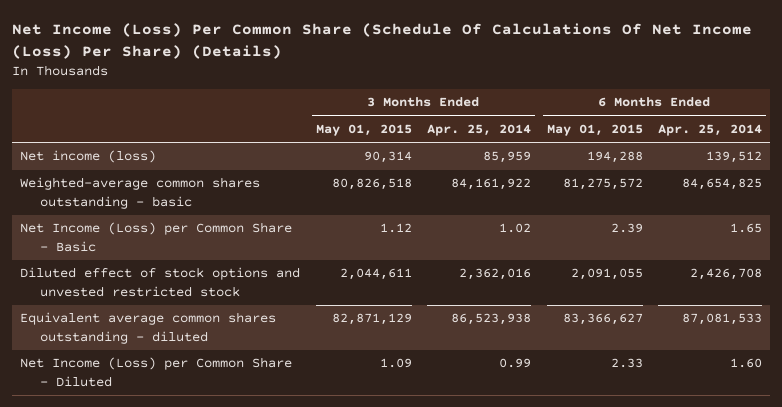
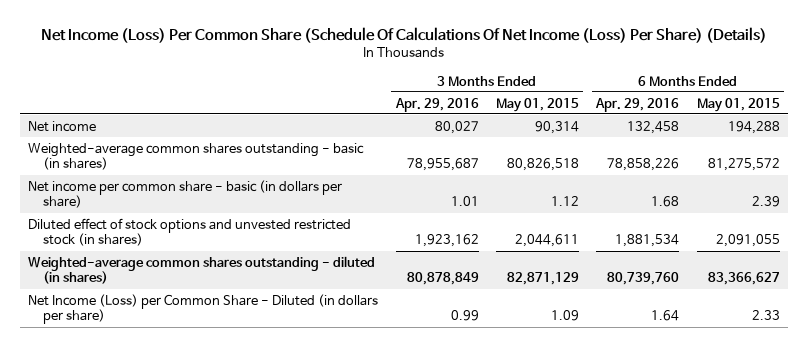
- | 3 Months Ended May 01, 2015 | 3 Months Ended Apr. 25, 2014 | 6 Months Ended May 01, 2015 | 6 Months Ended Apr. 25, 2014
+ | 3 Months Ended Apr. 29, 2016 | 3 Months Ended May 01, 2015 | 6 Months Ended Apr. 29, 2016 | 6 Months Ended May 01, 2015
- Net income (loss) | 90,314 | 85,959 | 194,288 | 139,512
- Weighted-average common shares outstanding - basic | 80,826,518 | 84,161,922 | 81,275,572 | 84,654,825
- Net Income (Loss) per Common Share - Basic | 1.12 | 1.02 | 2.39 | 1.65
- Diluted effect of stock options and unvested restricted stock | 2,044,611 | 2,362,016 | 2,091,055 | 2,426,708
- Equivalent average common shares outstanding - diluted | 82,871,129 | 86,523,938 | 83,366,627 | 87,081,533
- Net Income (Loss) per Common Share - Diluted | 1.09 | 0.99 | 2.33 | 1.60
+ Net income | 80,027 | 90,314 | 132,458 | 194,288
+ Weighted-average common shares outstanding - basic (in shares) | 78,955,687 | 80,826,518 | 78,858,226 | 81,275,572
+ Net income per common share - basic (in dollars per share) | 1.01 | 1.12 | 1.68 | 2.39
+ Diluted effect of stock options and unvested restricted stock (in shares) | 1,923,162 | 2,044,611 | 1,881,534 | 2,091,055
+ Weighted-average common shares outstanding - diluted (in shares) | 80,878,849 | 82,871,129 | 80,739,760 | 83,366,627
+ Net Income (Loss) per Common Share - Diluted (in dollars per share) | 0.99 | 1.09 | 1.64 | 2.33

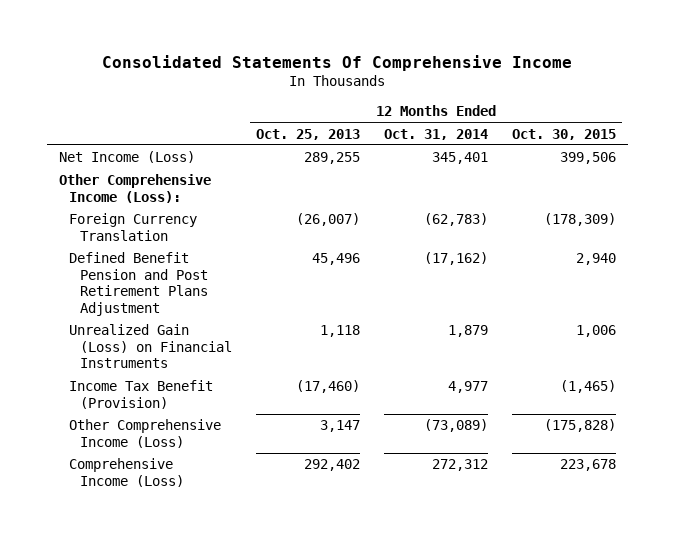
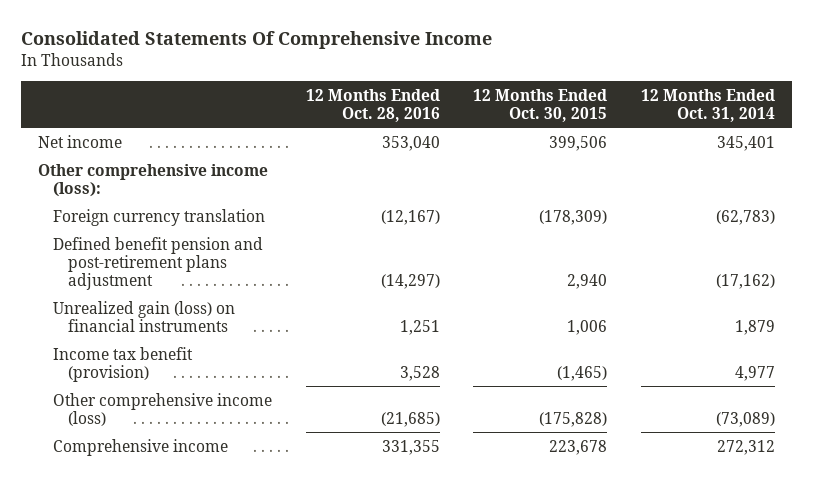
- | 12 Months Ended Oct. 25, 2013 | 12 Months Ended Oct. 31, 2014 | 12 Months Ended Oct. 30, 2015
+ | 12 Months Ended Oct. 28, 2016 | 12 Months Ended Oct. 30, 2015 | 12 Months Ended Oct. 31, 2014
- Net Income (Loss) | 289,255 | 345,401 | 399,506
- Other Comprehensive Income (Loss):
- Foreign Currency Translation | (26,007) | (62,783) | (178,309)
- Defined Benefit Pension and Post Retirement Plans Adjustment | 45,496 | (17,162) | 2,940
- Unrealized Gain (Loss) on Financial Instruments | 1,118 | 1,879 | 1,006
- Income Tax Benefit (Provision) | (17,460) | 4,977 | (1,465)
- Other Comprehensive Income (Loss) | 3,147 | (73,089) | (175,828)
- Comprehensive Income (Loss) | 292,402 | 272,312 | 223,678
+ Net income | 353,040 | 399,506 | 345,401
+ Other comprehensive income (loss):
+ Foreign currency translation | (12,167) | (178,309) | (62,783)
+ Defined benefit pension and post-retirement plans adjustment | (14,297) | 2,940 | (17,162)
+ Unrealized gain (loss) on financial instruments | 1,251 | 1,006 | 1,879
+ Income tax benefit (provision) | 3,528 | (1,465) | 4,977
+ Other comprehensive income (loss) | (21,685) | (175,828) | (73,089)
+ Comprehensive income | 331,355 | 223,678 | 272,312

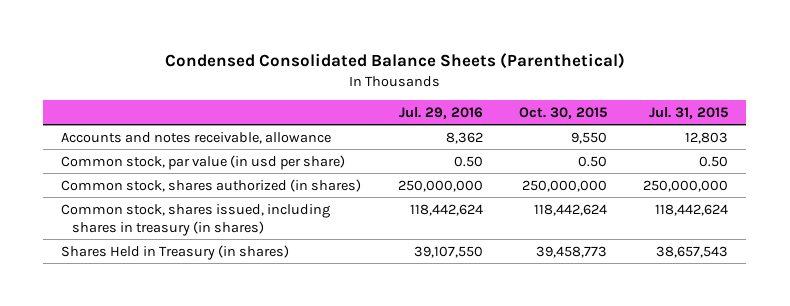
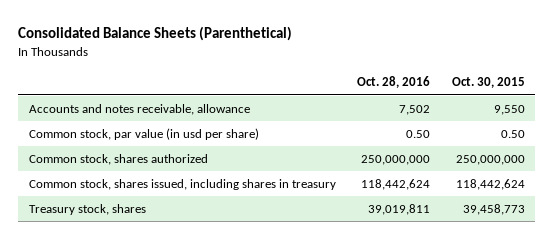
- Condensed Consolidated Balance Sheets (Parenthetical)
+ Consolidated Balance Sheets (Parenthetical)
- | Jul. 29, 2016 | Oct. 30, 2015 | Jul. 31, 2015
+ | Oct. 28, 2016 | Oct. 30, 2015
- Common stock, shares authorized (in shares) | 250,000,000 | 250,000,000 | 250,000,000
- Common stock, shares issued, including shares in treasury (in shares) | 118,442,624 | 118,442,624 | 118,442,624
- Shares Held in Treasury (in shares) | 39,107,550 | 39,458,773 | 38,657,543
+ Common stock, shares authorized | 250,000,000 | 250,000,000
+ Common stock, shares issued, including shares in treasury | 118,442,624 | 118,442,624
+ Treasury stock, shares | 39,019,811 | 39,458,773

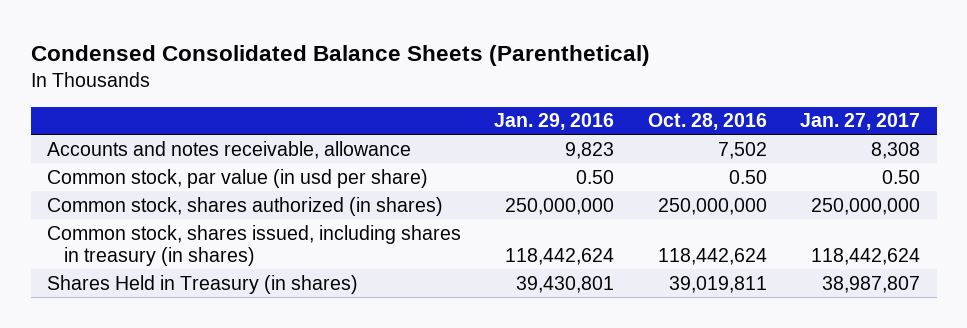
- Consolidated Balance Sheets (Parenthetical)
+ Condensed Consolidated Balance Sheets (Parenthetical)
- | Oct. 28, 2016 | Oct. 30, 2015
+ | Jan. 29, 2016 | Oct. 28, 2016 | Jan. 27, 2017
- Common stock, shares authorized | 250,000,000 | 250,000,000
- Common stock, shares issued, including shares in treasury | 118,442,624 | 118,442,624
- Treasury stock, shares | 39,019,811 | 39,458,773
+ Common stock, shares authorized (in shares) | 250,000,000 | 250,000,000 | 250,000,000
+ Common stock, shares issued, including shares in treasury (in shares) | 118,442,624 | 118,442,624 | 118,442,624
+ Shares Held in Treasury (in shares) | 39,430,801 | 39,019,811 | 38,987,807

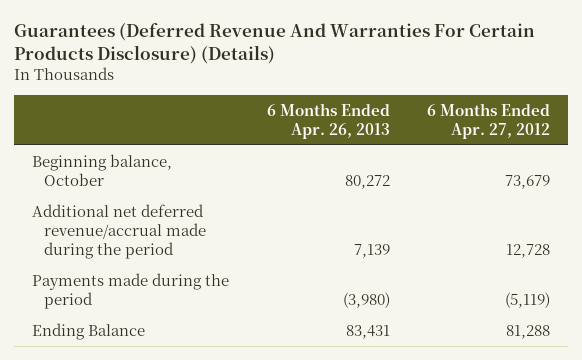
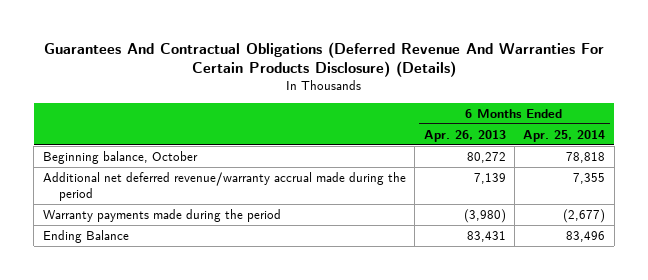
- Guarantees (Deferred Revenue And Warranties For Certain Products Disclosure) (Details)
+ Guarantees And Contractual Obligations (Deferred Revenue And Warranties For Certain Products Disclosure) (Details)
- | 6 Months Ended Apr. 26, 2013 | 6 Months Ended Apr. 27, 2012
+ | 6 Months Ended Apr. 26, 2013 | 6 Months Ended Apr. 25, 2014
- Additional net deferred revenue/accrual made during the period | 7,139 | 12,728
- Payments made during the period | (3,980) | (5,119)
+ Additional net deferred revenue/warranty accrual made during the period | 7,139 | 7,355
+ Warranty payments made during the period | (3,980) | (2,677)

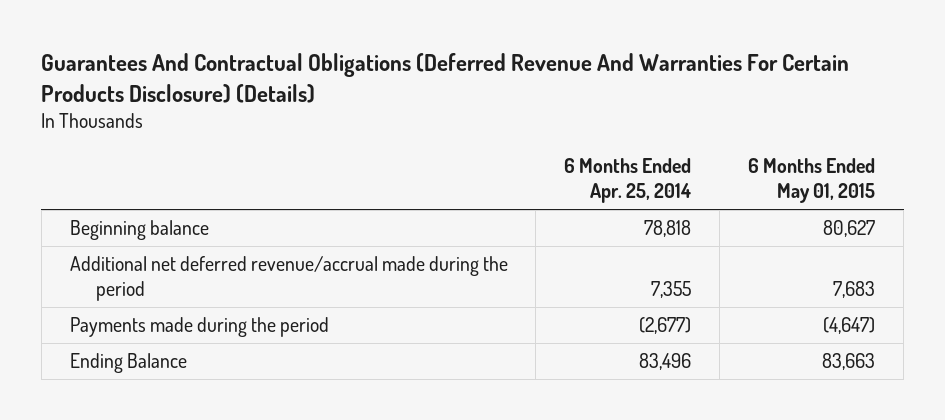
- | 6 Months Ended Apr. 26, 2013 | 6 Months Ended Apr. 25, 2014
+ | 6 Months Ended Apr. 25, 2014 | 6 Months Ended May 01, 2015
- Beginning balance, October | 80,272 | 78,818
- Additional net deferred revenue/warranty accrual made during the period | 7,139 | 7,355
- Warranty payments made during the period | (3,980) | (2,677)
+ Beginning balance | 78,818 | 80,627
+ Additional net deferred revenue/accrual made during the period | 7,355 | 7,683
+ Payments made during the period | (2,677) | (4,647)

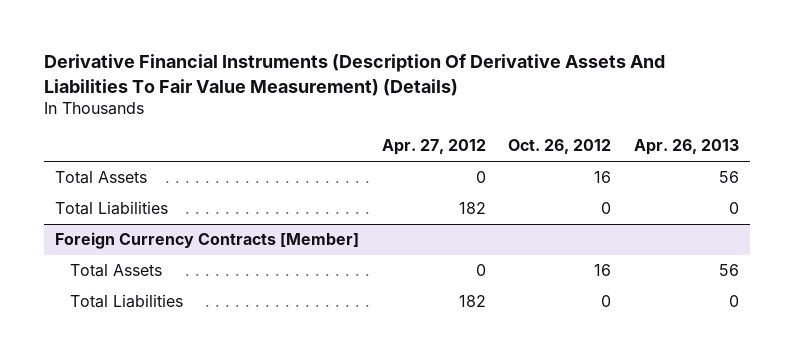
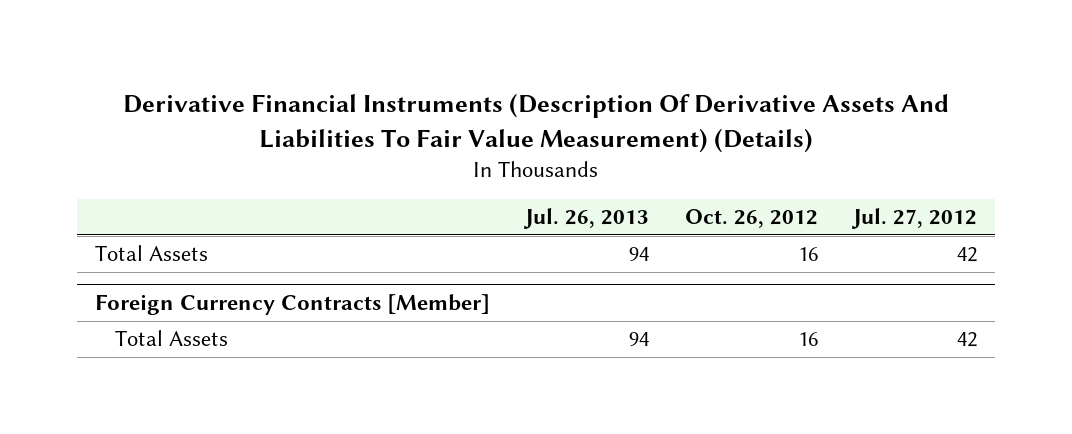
- | Apr. 27, 2012 | Oct. 26, 2012 | Apr. 26, 2013
+ | Jul. 26, 2013 | Oct. 26, 2012 | Jul. 27, 2012
- Total Liabilities | 182 | 0 | 0
@ Foreign Currency Contracts [Member]
- Total Liabilities | 182 | 0 | 0

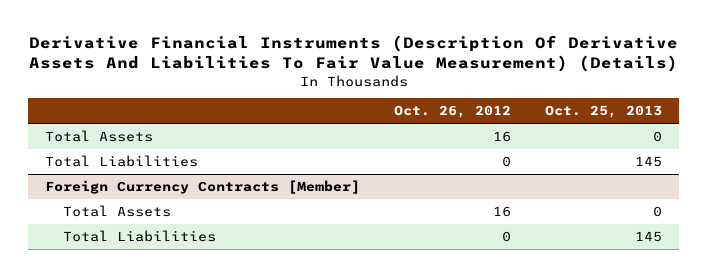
- | Jul. 26, 2013 | Oct. 26, 2012 | Jul. 27, 2012
+ | Oct. 26, 2012 | Oct. 25, 2013
+ Total Liabilities | 0 | 145
@ Foreign Currency Contracts [Member]
+ Total Liabilities | 0 | 145

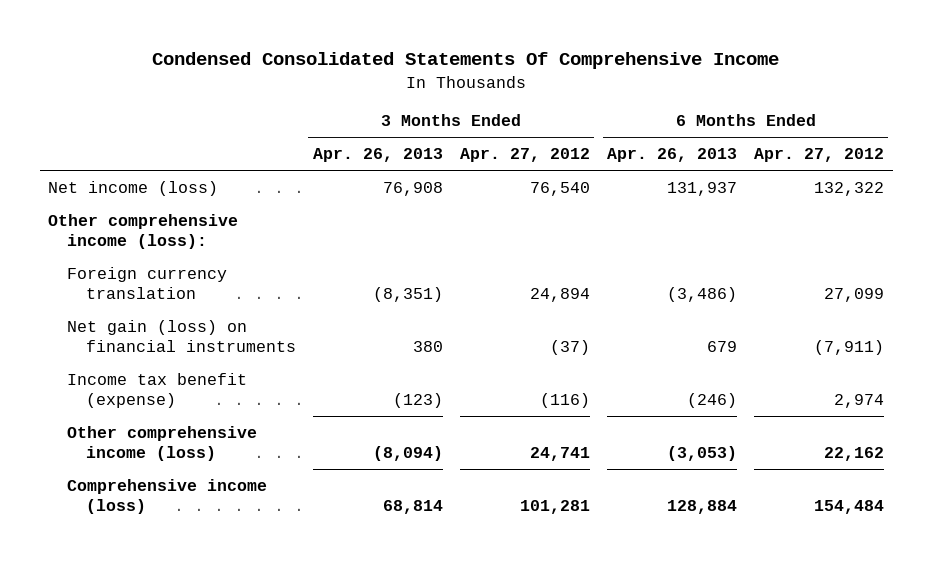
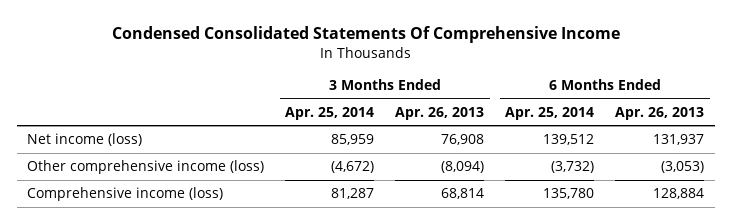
- | 3 Months Ended Apr. 26, 2013 | 3 Months Ended Apr. 27, 2012 | 6 Months Ended Apr. 26, 2013 | 6 Months Ended Apr. 27, 2012
+ | 3 Months Ended Apr. 25, 2014 | 3 Months Ended Apr. 26, 2013 | 6 Months Ended Apr. 25, 2014 | 6 Months Ended Apr. 26, 2013
- Other comprehensive income (loss):
- Foreign currency translation | (8,351) | 24,894 | (3,486) | 27,099
- Net gain (loss) on financial instruments | 380 | (37) | 679 | (7,911)
- Income tax benefit (expense) | (123) | (116) | (246) | 2,974

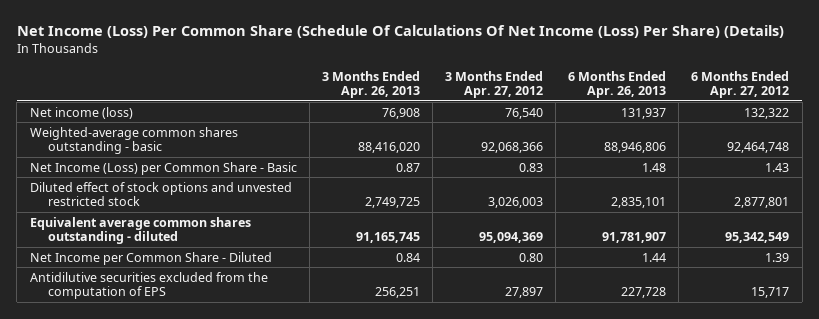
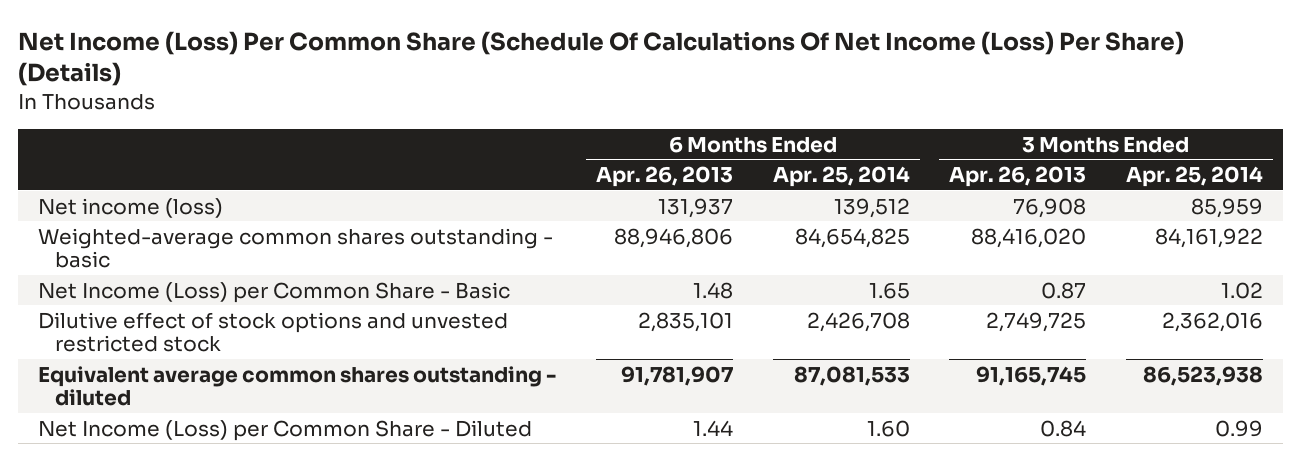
- | 3 Months Ended Apr. 26, 2013 | 3 Months Ended Apr. 27, 2012 | 6 Months Ended Apr. 26, 2013 | 6 Months Ended Apr. 27, 2012
+ | 6 Months Ended Apr. 26, 2013 | 6 Months Ended Apr. 25, 2014 | 3 Months Ended Apr. 26, 2013 | 3 Months Ended Apr. 25, 2014
- Diluted effect of stock options and unvested restricted stock | 2,749,725 | 3,026,003 | 2,835,101 | 2,877,801
+ Dilutive effect of stock options and unvested restricted stock | 2,835,101 | 2,426,708 | 2,749,725 | 2,362,016
- Net Income per Common Share - Diluted | 0.84 | 0.80 | 1.44 | 1.39
- Antidilutive securities excluded from the computation of EPS | 256,251 | 27,897 | 227,728 | 15,717
+ Net Income (Loss) per Common Share - Diluted | 1.44 | 1.60 | 0.84 | 0.99

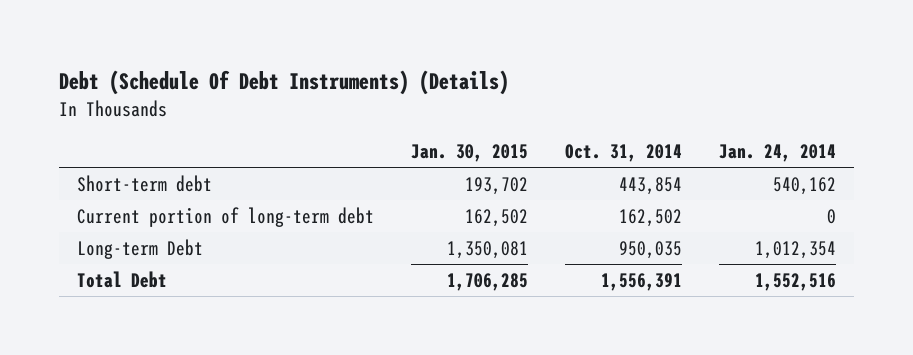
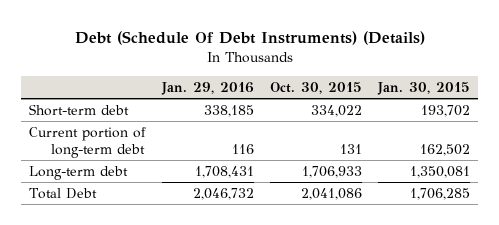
- | Jan. 30, 2015 | Oct. 31, 2014 | Jan. 24, 2014
+ | Jan. 29, 2016 | Oct. 30, 2015 | Jan. 30, 2015
- Long-term Debt | 1,350,081 | 950,035 | 1,012,354
+ Long-term debt | 1,708,431 | 1,706,933 | 1,350,081

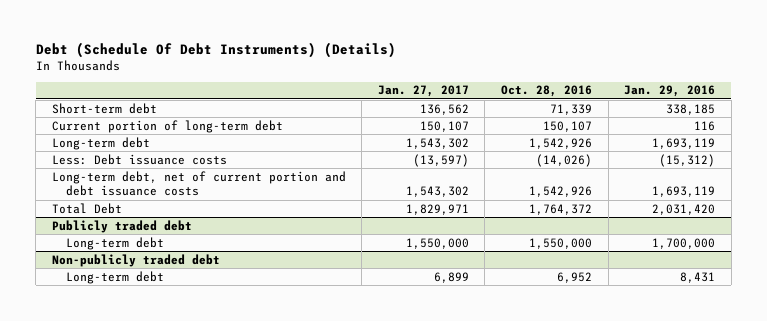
- | Jan. 29, 2016 | Oct. 30, 2015 | Jan. 30, 2015
+ | Jan. 27, 2017 | Oct. 28, 2016 | Jan. 29, 2016
- Long-term debt | 1,708,431 | 1,706,933 | 1,350,081
- Total Debt | 2,046,732 | 2,041,086 | 1,706,285
+ Long-term debt | 1,543,302 | 1,542,926 | 1,693,119
+ Less: Debt issuance costs | (13,597) | (14,026) | (15,312)
+ Long-term debt, net of current portion and debt issuance costs | 1,543,302 | 1,542,926 | 1,693,119
+ Total Debt | 1,829,971 | 1,764,372 | 2,031,420
+ Publicly traded debt
+ Long-term debt | 1,550,000 | 1,550,000 | 1,700,000
+ Non-publicly traded debt
+ Long-term debt | 6,899 | 6,952 | 8,431

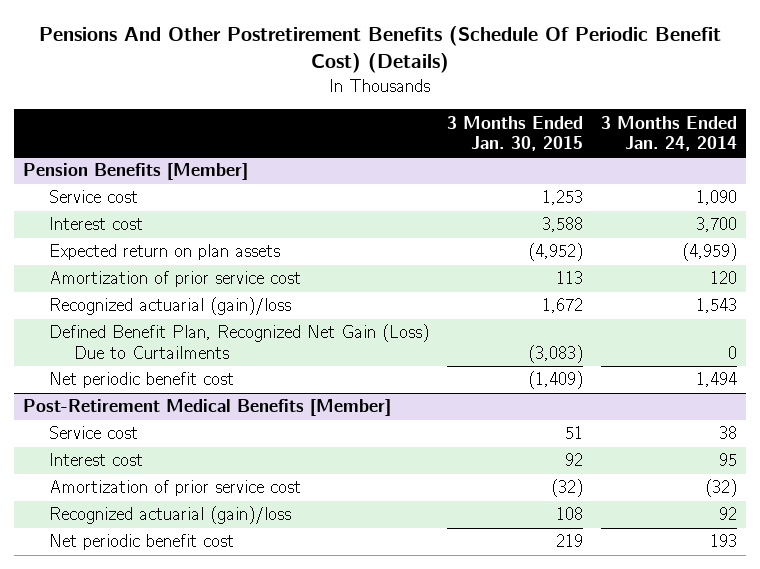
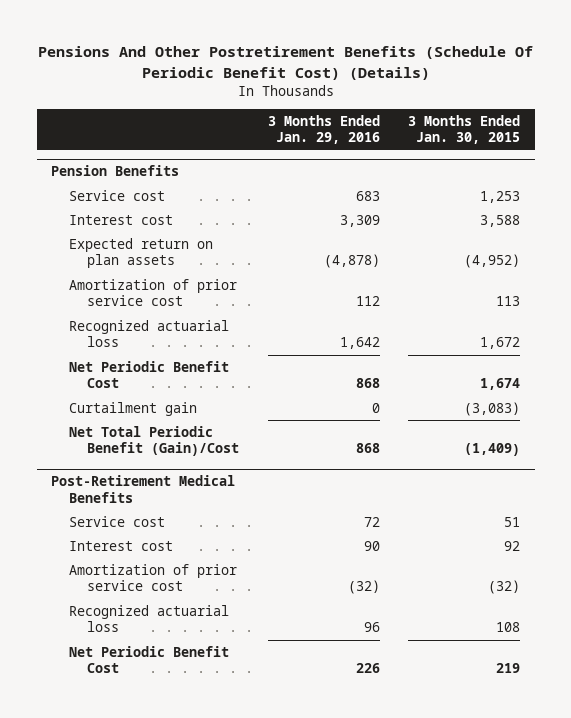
- | 3 Months Ended Jan. 30, 2015 | 3 Months Ended Jan. 24, 2014
+ | 3 Months Ended Jan. 29, 2016 | 3 Months Ended Jan. 30, 2015
- Pension Benefits [Member]
+ Pension Benefits
- Recognized actuarial (gain)/loss | 1,672 | 1,543
- Defined Benefit Plan, Recognized Net Gain (Loss) Due to Curtailments | (3,083) | 0
- Net periodic benefit cost | (1,409) | 1,494
- Post-Retirement Medical Benefits [Member]
+ Recognized actuarial loss | 1,642 | 1,672
+ Net Periodic Benefit Cost | 868 | 1,674
+ Curtailment gain | 0 | (3,083)
+ Net Total Periodic Benefit (Gain)/Cost | 868 | (1,409)
+ Post-Retirement Medical Benefits
- Recognized actuarial (gain)/loss | 108 | 92
- Net periodic benefit cost | 219 | 193
+ Recognized actuarial loss | 96 | 108
+ Net Periodic Benefit Cost | 226 | 219

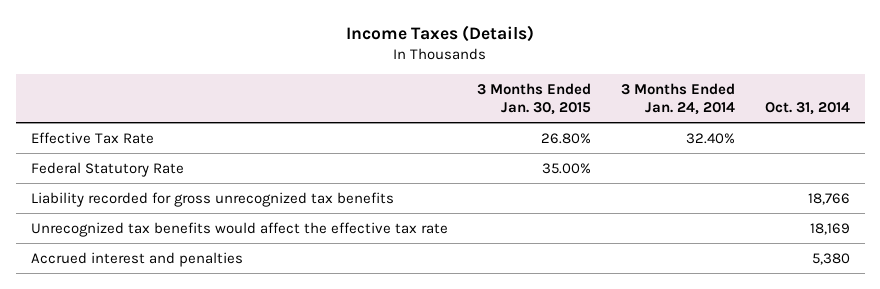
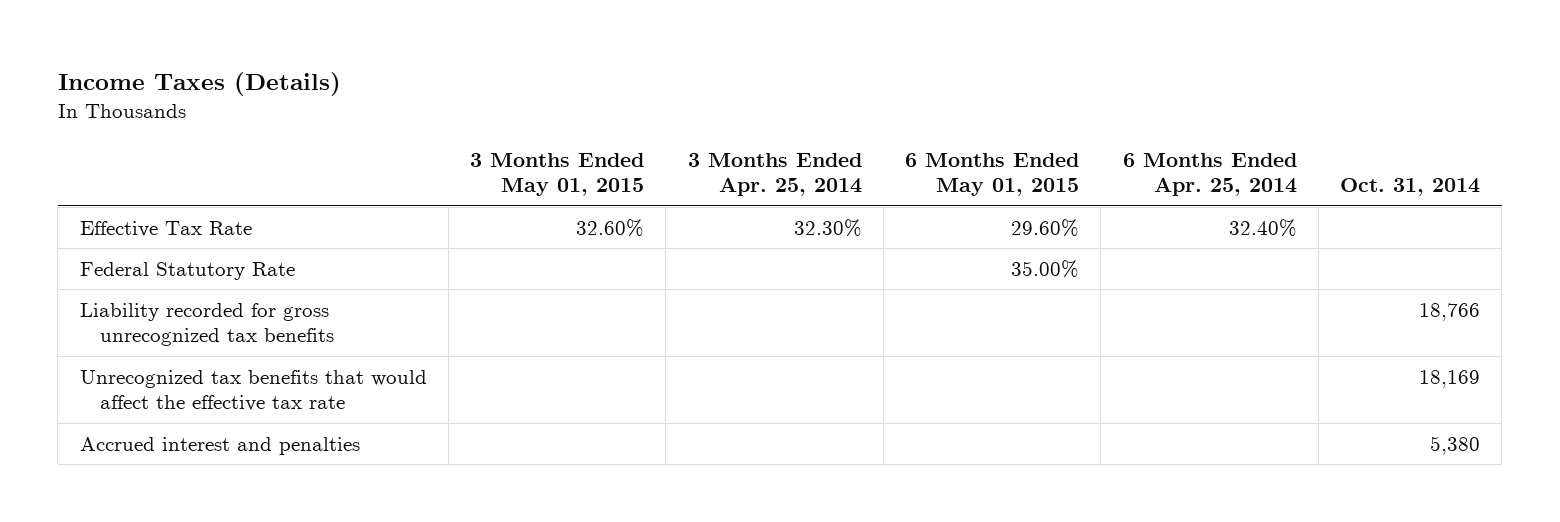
- | 3 Months Ended Jan. 30, 2015 | 3 Months Ended Jan. 24, 2014 | Oct. 31, 2014
+ | 3 Months Ended May 01, 2015 | 3 Months Ended Apr. 25, 2014 | 6 Months Ended May 01, 2015 | 6 Months Ended Apr. 25, 2014 | Oct. 31, 2014
- Unrecognized tax benefits would affect the effective tax rate | | | 18,169
+ Unrecognized tax benefits that would affect the effective tax rate | | | | | 18,169

